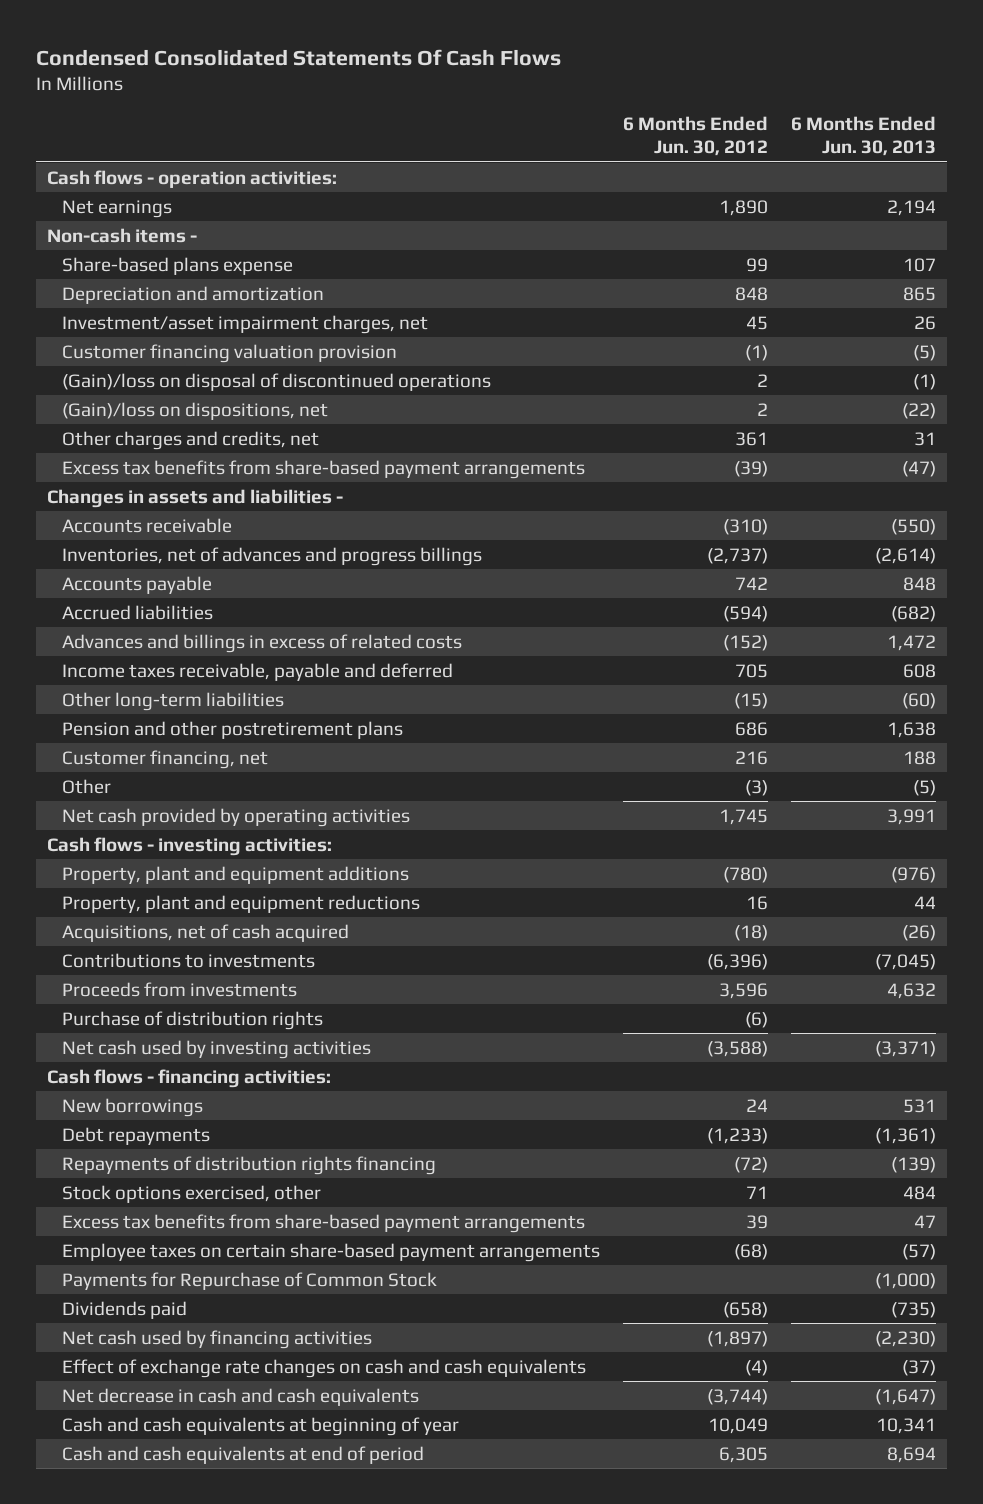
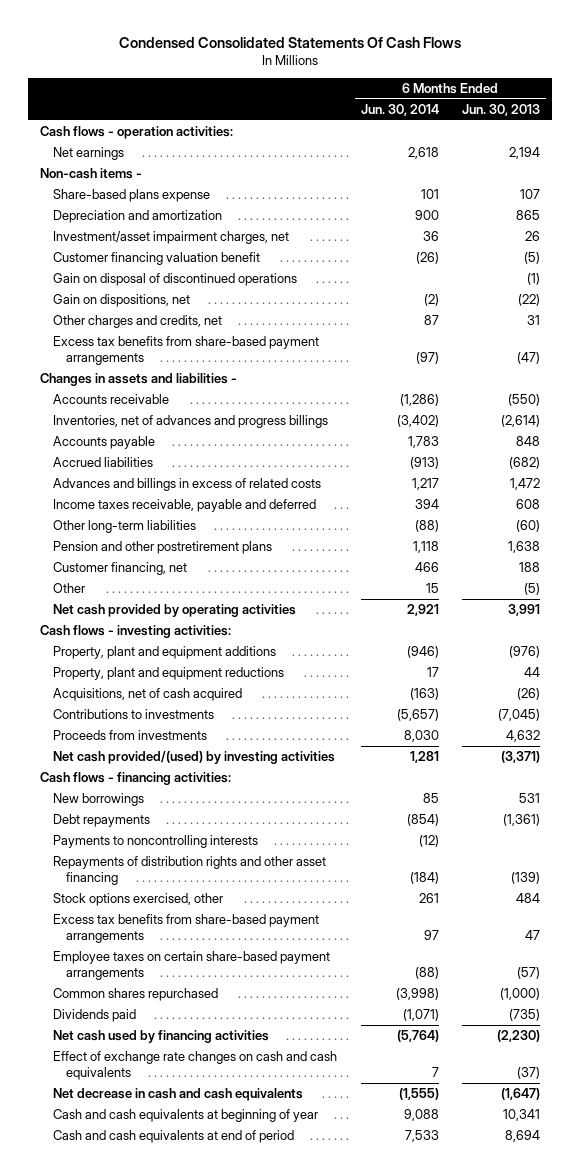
- | 6 Months Ended Jun. 30, 2012 | 6 Months Ended Jun. 30, 2013
+ | 6 Months Ended Jun. 30, 2014 | 6 Months Ended Jun. 30, 2013
- Customer financing valuation provision | (1) | (5)
- (Gain)/loss on disposal of discontinued operations | 2 | (1)
- (Gain)/loss on dispositions, net | 2 | (22)
+ Customer financing valuation benefit | (26) | (5)
+ Gain on disposal of discontinued operations | | (1)
+ Gain on dispositions, net | (2) | (22)
- Purchase of distribution rights | (6) |
- Net cash used by investing activities | (3,588) | (3,371)
+ Net cash provided/(used) by investing activities | 1,281 | (3,371)
- Repayments of distribution rights financing | (72) | (139)
+ Payments to noncontrolling interests | (12) |
+ Repayments of distribution rights and other asset financing | (184) | (139)
- Payments for Repurchase of Common Stock | | (1,000)
+ Common shares repurchased | (3,998) | (1,000)

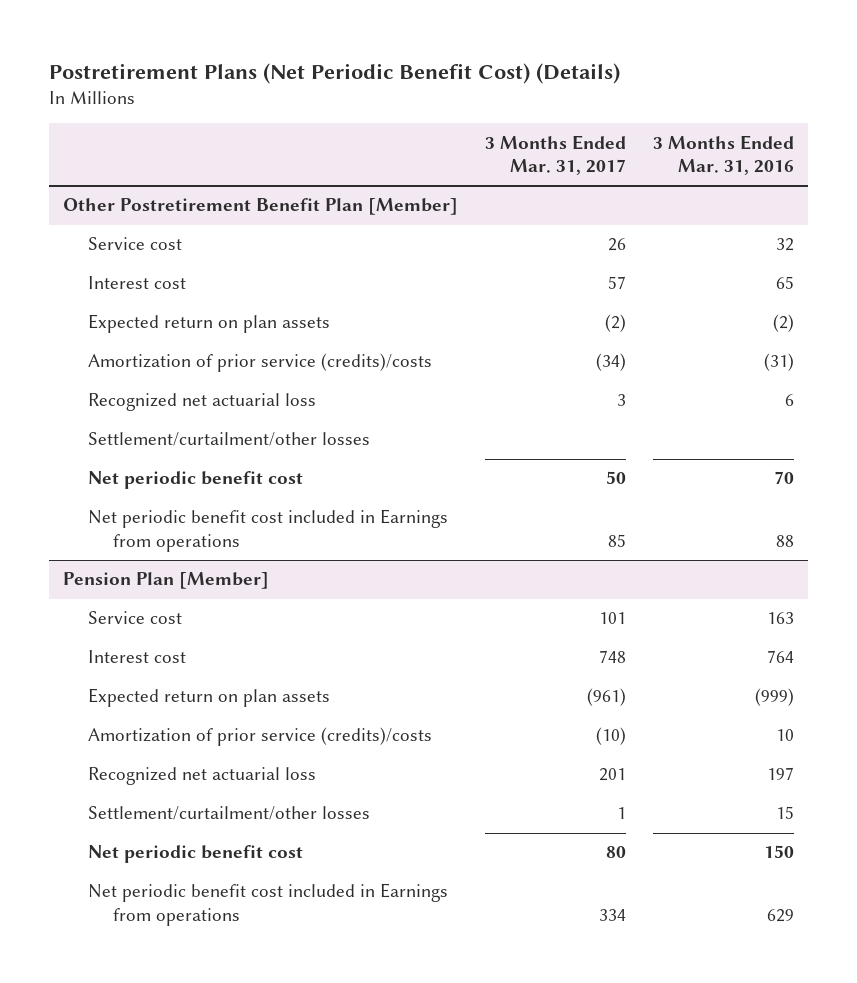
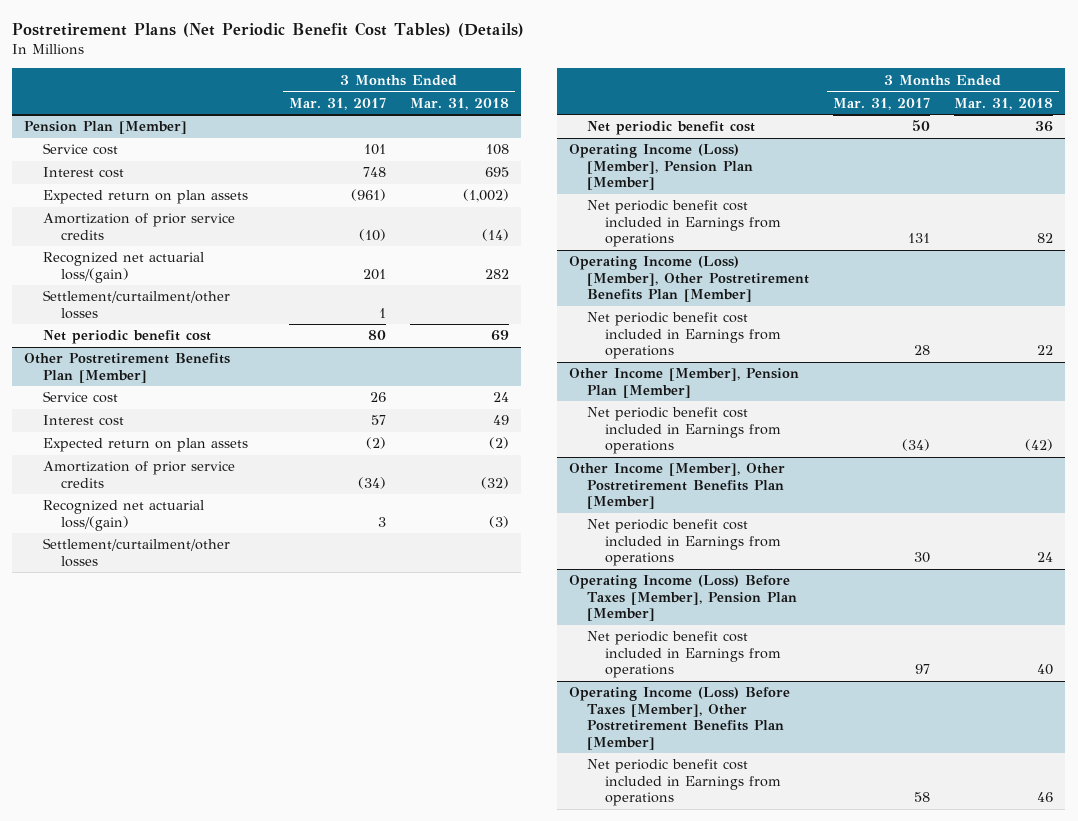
- Postretirement Plans (Net Periodic Benefit Cost) (Details)
+ Postretirement Plans (Net Periodic Benefit Cost Tables) (Details)
- | 3 Months Ended Mar. 31, 2017 | 3 Months Ended Mar. 31, 2016
+ | 3 Months Ended Mar. 31, 2017 | 3 Months Ended Mar. 31, 2018
- Other Postretirement Benefit Plan [Member]
- Service cost | 26 | 32
- Interest cost | 57 | 65
- Expected return on plan assets | (2) | (2)
- Amortization of prior service (credits)/costs | (34) | (31)
- Recognized net actuarial loss | 3 | 6
- Settlement/curtailment/other losses
- Net periodic benefit cost | 50 | 70
- Net periodic benefit cost included in Earnings from operations | 85 | 88
@ Pension Plan [Member]
- Amortization of prior service (credits)/costs | (10) | 10
- Recognized net actuarial loss | 201 | 197
+ Amortization of prior service credits | (10) | (14)
+ Recognized net actuarial loss/(gain) | 201 | 282
- Net periodic benefit cost included in Earnings from operations | 334 | 629
+ Other Postretirement Benefits Plan [Member]
+ Service cost | 26 | 24
+ Interest cost | 57 | 49
+ Expected return on plan assets | (2) | (2)
+ Amortization of prior service credits | (34) | (32)
+ Recognized net actuarial loss/(gain) | 3 | (3)
+ Settlement/curtailment/other losses
+ Net periodic benefit cost | 50 | 36
+ Operating Income (Loss) [Member], Pension Plan [Member]
+ Net periodic benefit cost included in Earnings from operations | 131 | 82
+ Operating Income (Loss) [Member], Other Postretirement Benefits Plan [Member]
+ Net periodic benefit cost included in Earnings from operations | 28 | 22
+ Other Income [Member], Pension Plan [Member]
+ Net periodic benefit cost included in Earnings from operations | (34) | (42)
+ Other Income [Member], Other Postretirement Benefits Plan [Member]
+ Net periodic benefit cost included in Earnings from operations | 30 | 24
+ Operating Income (Loss) Before Taxes [Member], Pension Plan [Member]
+ Net periodic benefit cost included in Earnings from operations | 97 | 40
+ Operating Income (Loss) Before Taxes [Member], Other Postretirement Benefits Plan [Member]
+ Net periodic benefit cost included in Earnings from operations | 58 | 46

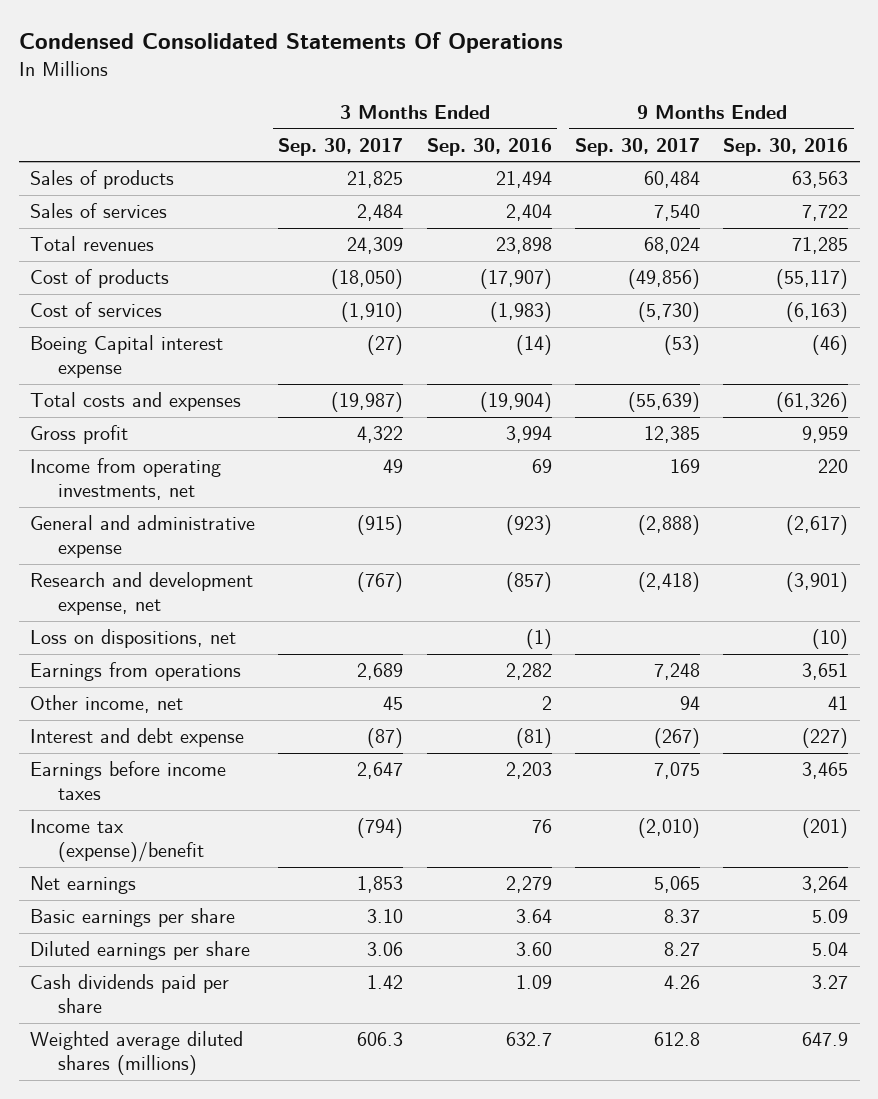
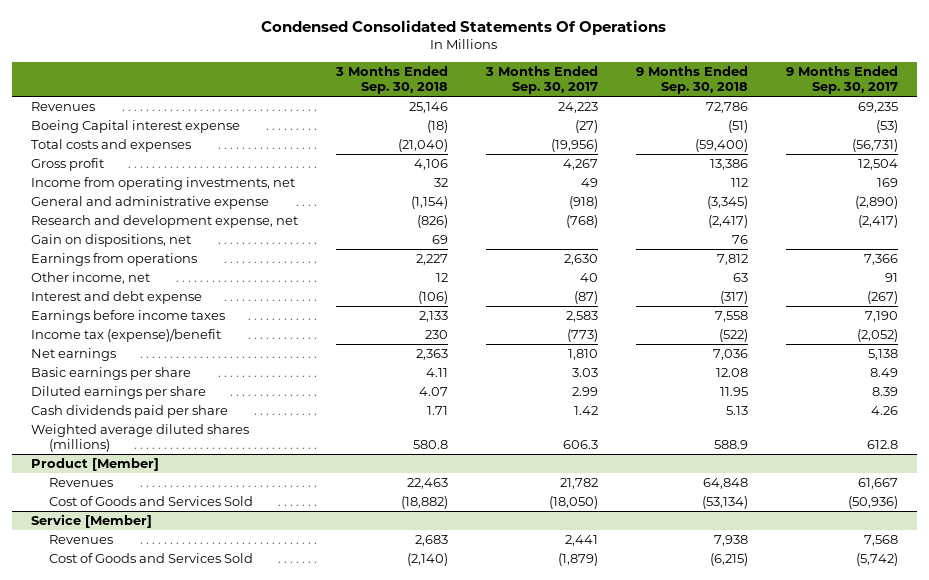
- | 3 Months Ended Sep. 30, 2017 | 3 Months Ended Sep. 30, 2016 | 9 Months Ended Sep. 30, 2017 | 9 Months Ended Sep. 30, 2016
+ | 3 Months Ended Sep. 30, 2018 | 3 Months Ended Sep. 30, 2017 | 9 Months Ended Sep. 30, 2018 | 9 Months Ended Sep. 30, 2017
- Sales of products | 21,825 | 21,494 | 60,484 | 63,563
- Sales of services | 2,484 | 2,404 | 7,540 | 7,722
- Total revenues | 24,309 | 23,898 | 68,024 | 71,285
- Cost of products | (18,050) | (17,907) | (49,856) | (55,117)
- Cost of services | (1,910) | (1,983) | (5,730) | (6,163)
+ Revenues | 25,146 | 24,223 | 72,786 | 69,235
- Total costs and expenses | (19,987) | (19,904) | (55,639) | (61,326)
- Gross profit | 4,322 | 3,994 | 12,385 | 9,959
+ Total costs and expenses | (21,040) | (19,956) | (59,400) | (56,731)
+ Gross profit | 4,106 | 4,267 | 13,386 | 12,504
- General and administrative expense | (915) | (923) | (2,888) | (2,617)
- Research and development expense, net | (767) | (857) | (2,418) | (3,901)
- Loss on dispositions, net | | (1) | | (10)
- Earnings from operations | 2,689 | 2,282 | 7,248 | 3,651
- Other income, net | 45 | 2 | 94 | 41
+ General and administrative expense | (1,154) | (918) | (3,345) | (2,890)
+ Research and development expense, net | (826) | (768) | (2,417) | (2,417)
+ Gain on dispositions, net | 69 | | 76 |
+ Earnings from operations | 2,227 | 2,630 | 7,812 | 7,366
+ Other income, net | 12 | 40 | 63 | 91
- Earnings before income taxes | 2,647 | 2,203 | 7,075 | 3,465
- Income tax (expense)/benefit | (794) | 76 | (2,010) | (201)
- Net earnings | 1,853 | 2,279 | 5,065 | 3,264
- Basic earnings per share | 3.10 | 3.64 | 8.37 | 5.09
- Diluted earnings per share | 3.06 | 3.60 | 8.27 | 5.04
+ Earnings before income taxes | 2,133 | 2,583 | 7,558 | 7,190
+ Income tax (expense)/benefit | 230 | (773) | (522) | (2,052)
+ Net earnings | 2,363 | 1,810 | 7,036 | 5,138
+ Basic earnings per share | 4.11 | 3.03 | 12.08 | 8.49
+ Diluted earnings per share | 4.07 | 2.99 | 11.95 | 8.39
+ Product [Member]
+ Revenues | 22,463 | 21,782 | 64,848 | 61,667
+ Cost of Goods and Services Sold | (18,882) | (18,050) | (53,134) | (50,936)
+ Service [Member]
+ Revenues | 2,683 | 2,441 | 7,938 | 7,568
+ Cost of Goods and Services Sold | (2,140) | (1,879) | (6,215) | (5,742)

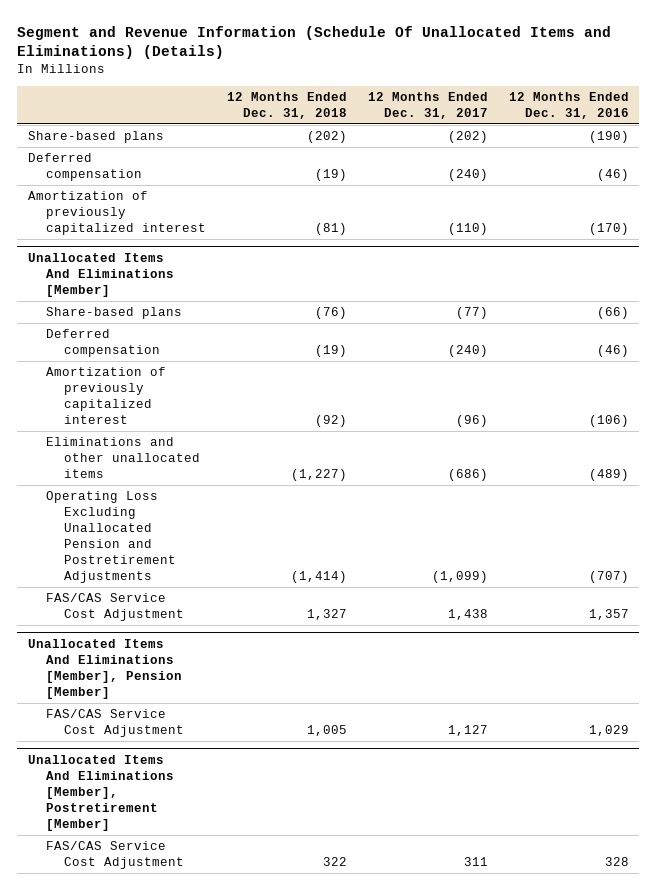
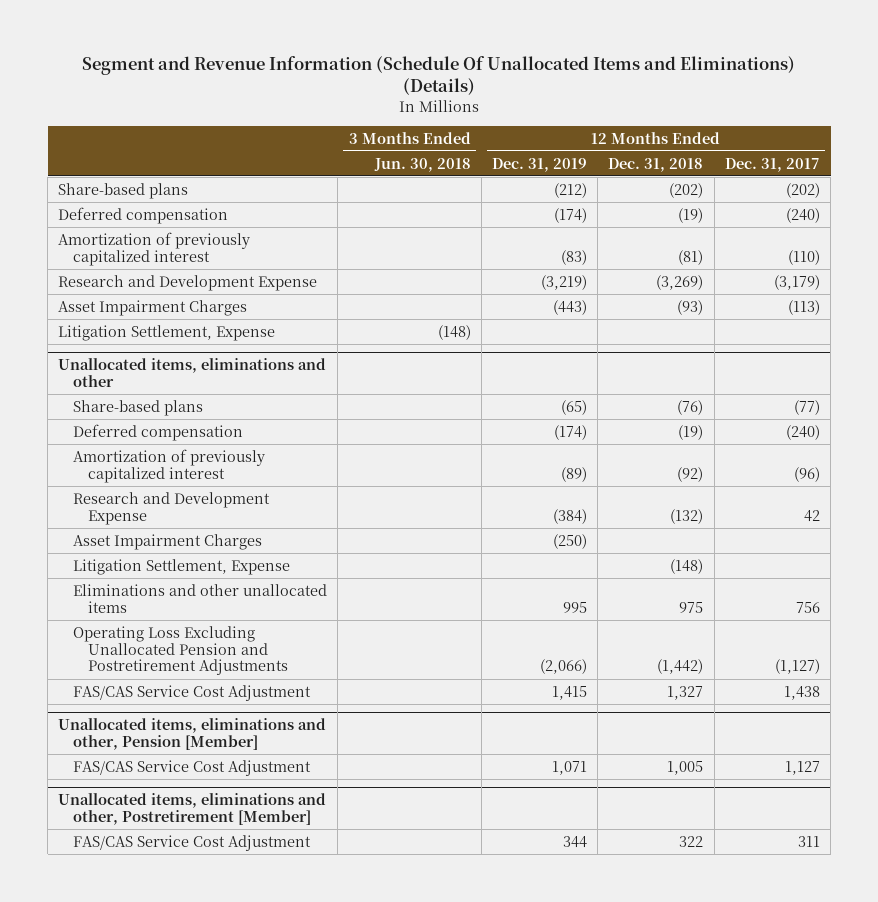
- | 12 Months Ended Dec. 31, 2018 | 12 Months Ended Dec. 31, 2017 | 12 Months Ended Dec. 31, 2016
+ | 3 Months Ended Jun. 30, 2018 | 12 Months Ended Dec. 31, 2019 | 12 Months Ended Dec. 31, 2018 | 12 Months Ended Dec. 31, 2017
- Unallocated Items And Eliminations [Member]
+ Research and Development Expense | | (3,219) | (3,269) | (3,179)
+ Asset Impairment Charges | | (443) | (93) | (113)
+ Litigation Settlement, Expense | (148) | | |
+ Unallocated items, eliminations and other
- Eliminations and other unallocated items | (1,227) | (686) | (489)
- Operating Loss Excluding Unallocated Pension and Postretirement Adjustments | (1,414) | (1,099) | (707)
+ Research and Development Expense | | (384) | (132) | 42
+ Asset Impairment Charges | | (250) | |
+ Litigation Settlement, Expense | | | (148) |
+ Eliminations and other unallocated items | | 995 | 975 | 756
+ Operating Loss Excluding Unallocated Pension and Postretirement Adjustments | | (2,066) | (1,442) | (1,127)
- Unallocated Items And Eliminations [Member], Pension [Member]
+ Unallocated items, eliminations and other, Pension [Member]
- Unallocated Items And Eliminations [Member], Postretirement [Member]
+ Unallocated items, eliminations and other, Postretirement [Member]

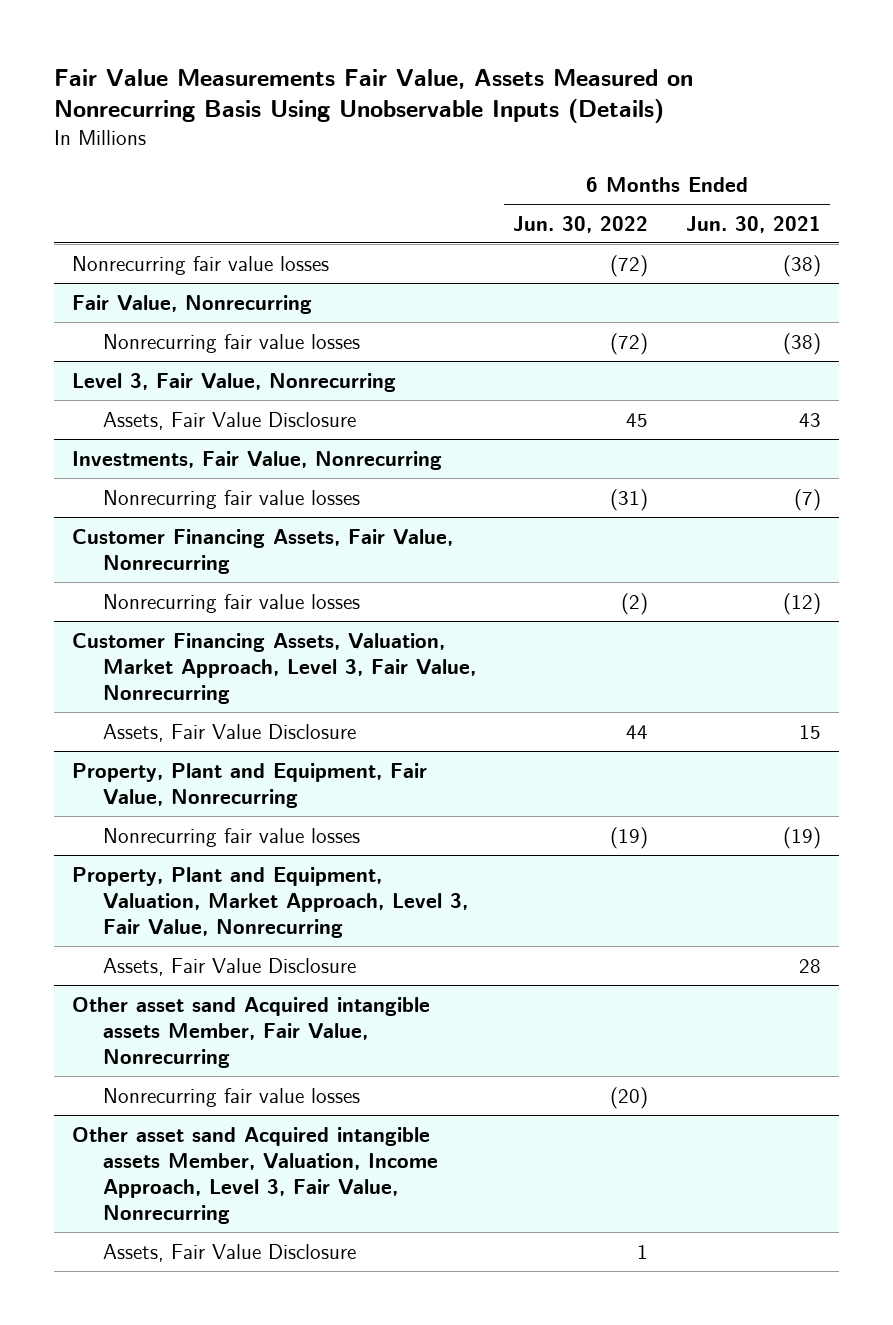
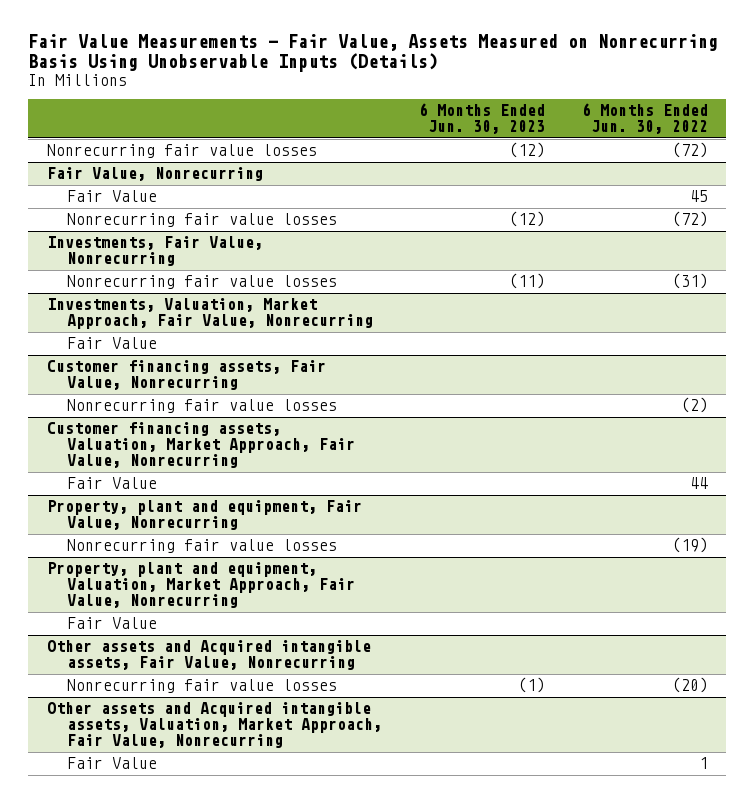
- Fair Value Measurements Fair Value, Assets Measured on Nonrecurring Basis Using Unobservable Inputs (Details)
+ Fair Value Measurements - Fair Value, Assets Measured on Nonrecurring Basis Using Unobservable Inputs (Details)
- | 6 Months Ended Jun. 30, 2022 | 6 Months Ended Jun. 30, 2021
+ | 6 Months Ended Jun. 30, 2023 | 6 Months Ended Jun. 30, 2022
@ Fair Value, Nonrecurring
+ Fair Value | | 45
- Level 3, Fair Value, Nonrecurring
- Assets, Fair Value Disclosure | 45 | 43
- Customer Financing Assets, Fair Value, Nonrecurring
+ Investments, Valuation, Market Approach, Fair Value, Nonrecurring
+ Fair Value
+ Customer financing assets, Fair Value, Nonrecurring
- Customer Financing Assets, Valuation, Market Approach, Level 3, Fair Value, Nonrecurring
- Assets, Fair Value Disclosure | 44 | 15
- Property, Plant and Equipment, Fair Value, Nonrecurring
+ Customer financing assets, Valuation, Market Approach, Fair Value, Nonrecurring
+ Fair Value | | 44
+ Property, plant and equipment, Fair Value, Nonrecurring
- Property, Plant and Equipment, Valuation, Market Approach, Level 3, Fair Value, Nonrecurring
- Assets, Fair Value Disclosure | | 28
- Other asset sand Acquired intangible assets Member, Fair Value, Nonrecurring
+ Property, plant and equipment, Valuation, Market Approach, Fair Value, Nonrecurring
+ Fair Value
+ Other assets and Acquired intangible assets, Fair Value, Nonrecurring
- Other asset sand Acquired intangible assets Member, Valuation, Income Approach, Level 3, Fair Value, Nonrecurring
- Assets, Fair Value Disclosure | 1 |
+ Other assets and Acquired intangible assets, Valuation, Market Approach, Fair Value, Nonrecurring
+ Fair Value | | 1

